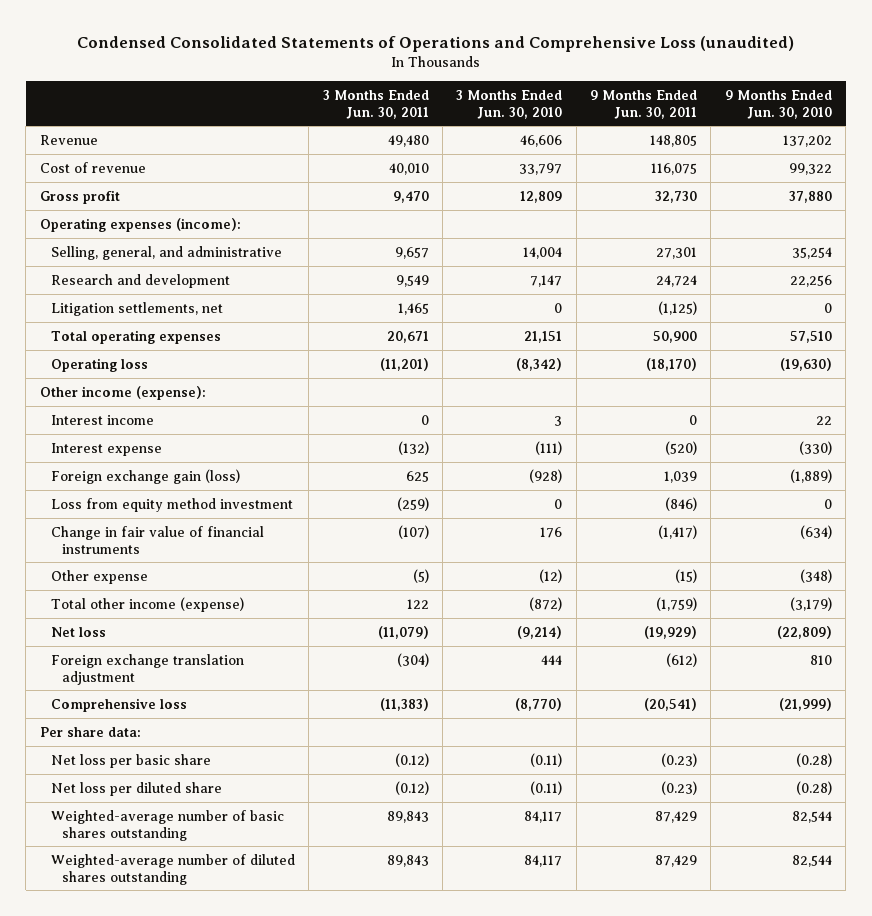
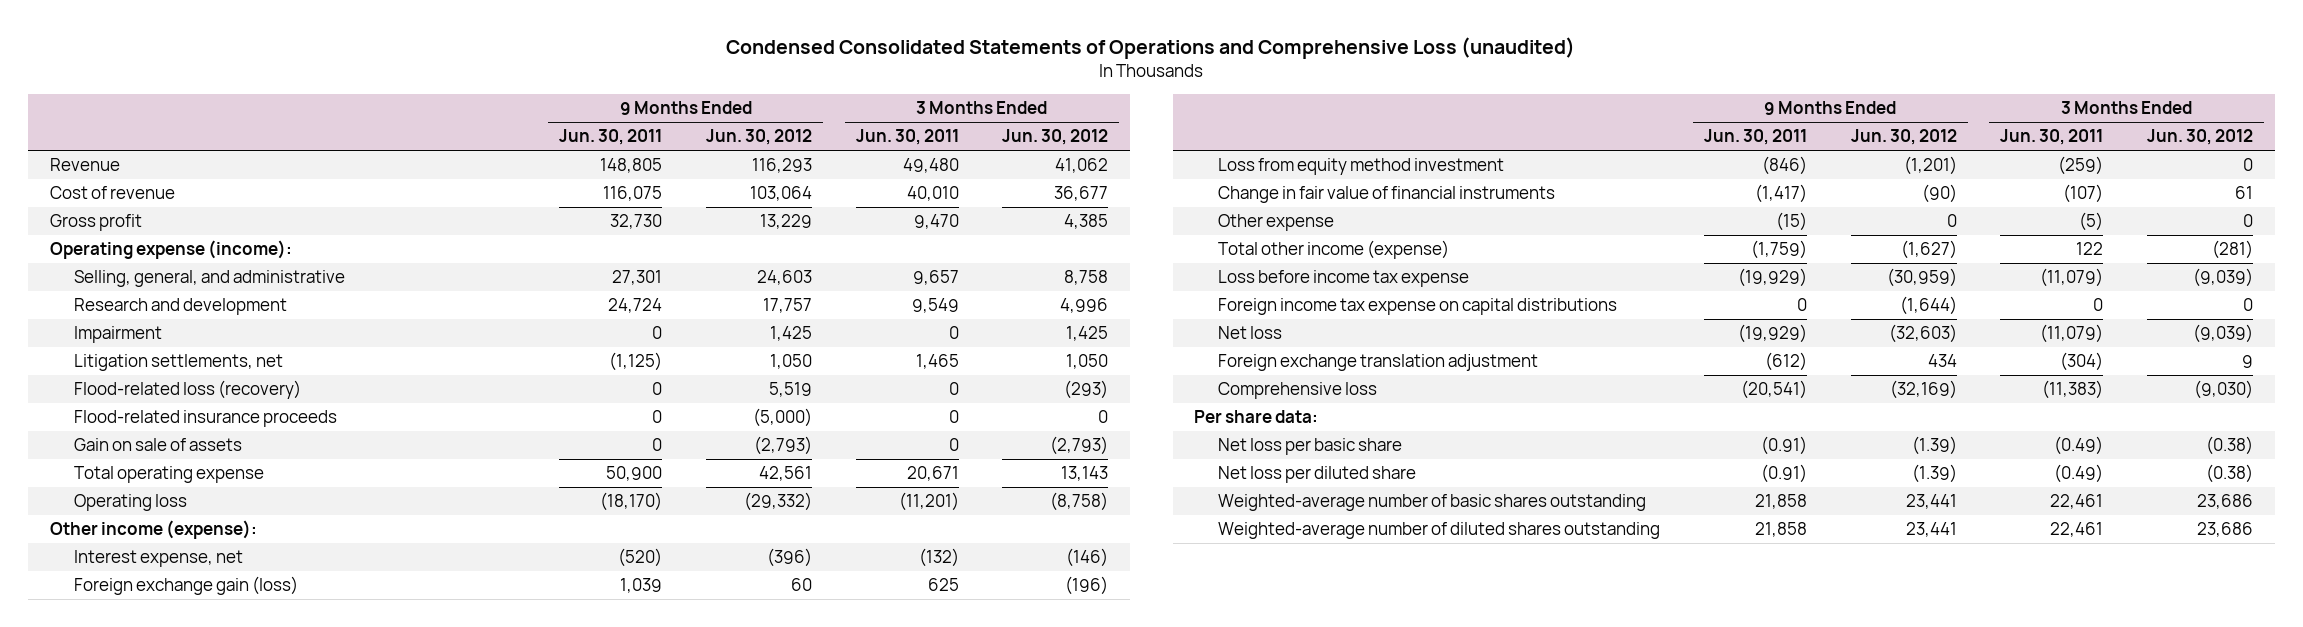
- | 3 Months Ended Jun. 30, 2011 | 3 Months Ended Jun. 30, 2010 | 9 Months Ended Jun. 30, 2011 | 9 Months Ended Jun. 30, 2010
+ | 9 Months Ended Jun. 30, 2011 | 9 Months Ended Jun. 30, 2012 | 3 Months Ended Jun. 30, 2011 | 3 Months Ended Jun. 30, 2012
- Operating expenses (income):
+ Operating expense (income):
+ Impairment | 0 | 1,425 | 0 | 1,425
- Total operating expenses | 20,671 | 21,151 | 50,900 | 57,510
+ Flood-related loss (recovery) | 0 | 5,519 | 0 | (293)
+ Flood-related insurance proceeds | 0 | (5,000) | 0 | 0
+ Gain on sale of assets | 0 | (2,793) | 0 | (2,793)
+ Total operating expense | 50,900 | 42,561 | 20,671 | 13,143
- Interest income | 0 | 3 | 0 | 22
- Interest expense | (132) | (111) | (520) | (330)
+ Interest expense, net | (520) | (396) | (132) | (146)
+ Loss before income tax expense | (19,929) | (30,959) | (11,079) | (9,039)
+ Foreign income tax expense on capital distributions | 0 | (1,644) | 0 | 0
- Net loss per basic share | (0.12) | (0.11) | (0.23) | (0.28)
- Net loss per diluted share | (0.12) | (0.11) | (0.23) | (0.28)
- Weighted-average number of basic shares outstanding | 89,843 | 84,117 | 87,429 | 82,544
- Weighted-average number of diluted shares outstanding | 89,843 | 84,117 | 87,429 | 82,544
+ Net loss per basic share | (0.91) | (1.39) | (0.49) | (0.38)
+ Net loss per diluted share | (0.91) | (1.39) | (0.49) | (0.38)
+ Weighted-average number of basic shares outstanding | 21,858 | 23,441 | 22,461 | 23,686
+ Weighted-average number of diluted shares outstanding | 21,858 | 23,441 | 22,461 | 23,686

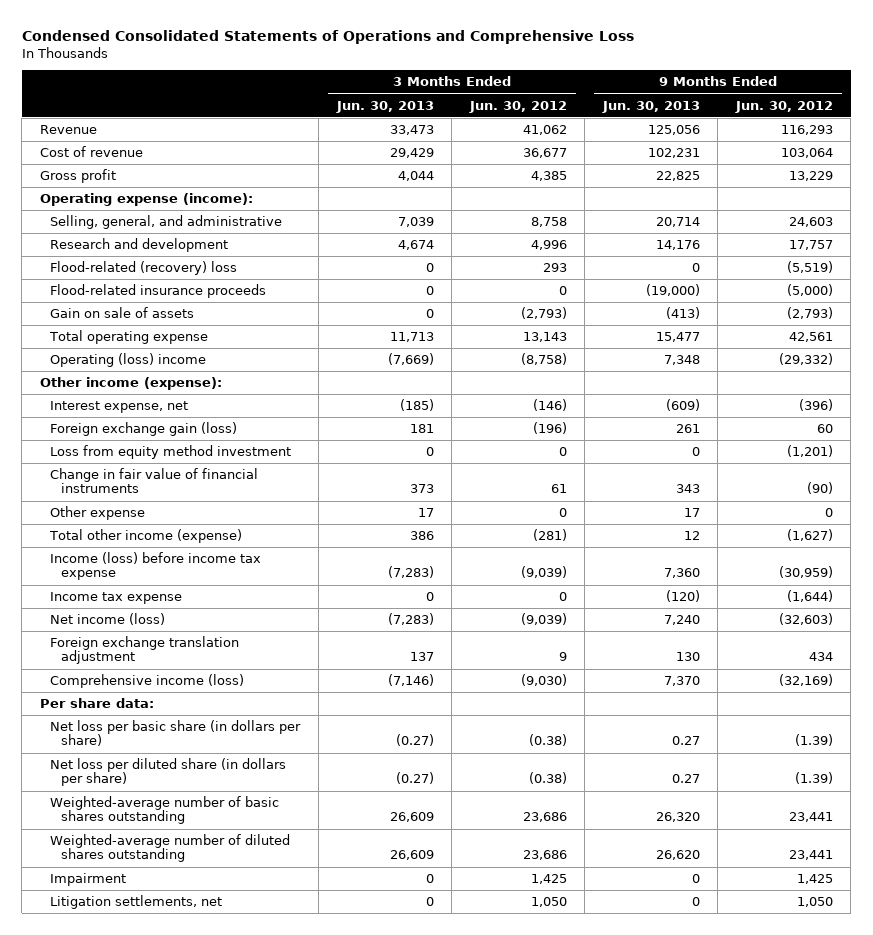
- Condensed Consolidated Statements of Operations and Comprehensive Loss (unaudited)
+ Condensed Consolidated Statements of Operations and Comprehensive Loss
- | 9 Months Ended Jun. 30, 2011 | 9 Months Ended Jun. 30, 2012 | 3 Months Ended Jun. 30, 2011 | 3 Months Ended Jun. 30, 2012
+ | 3 Months Ended Jun. 30, 2013 | 3 Months Ended Jun. 30, 2012 | 9 Months Ended Jun. 30, 2013 | 9 Months Ended Jun. 30, 2012
- Flood-related loss (recovery) | 0 | 5,519 | 0 | (293)
+ Flood-related (recovery) loss | 0 | 293 | 0 | (5,519)
- Operating loss | (18,170) | (29,332) | (11,201) | (8,758)
+ Operating (loss) income | (7,669) | (8,758) | 7,348 | (29,332)
- Loss before income tax expense | (19,929) | (30,959) | (11,079) | (9,039)
- Foreign income tax expense on capital distributions | 0 | (1,644) | 0 | 0
- Net loss | (19,929) | (32,603) | (11,079) | (9,039)
+ Income (loss) before income tax expense | (7,283) | (9,039) | 7,360 | (30,959)
+ Income tax expense | 0 | 0 | (120) | (1,644)
+ Net income (loss) | (7,283) | (9,039) | 7,240 | (32,603)
- Comprehensive loss | (20,541) | (32,169) | (11,383) | (9,030)
+ Comprehensive income (loss) | (7,146) | (9,030) | 7,370 | (32,169)
- Net loss per basic share | (0.91) | (1.39) | (0.49) | (0.38)
- Net loss per diluted share | (0.91) | (1.39) | (0.49) | (0.38)
+ Net loss per basic share (in dollars per share) | (0.27) | (0.38) | 0.27 | (1.39)
+ Net loss per diluted share (in dollars per share) | (0.27) | (0.38) | 0.27 | (1.39)
moved down: Impairment | 0 | 1,425 | 0 | 1,425
moved down: Litigation settlements, net | 0 | 1,050 | 0 | 1,050

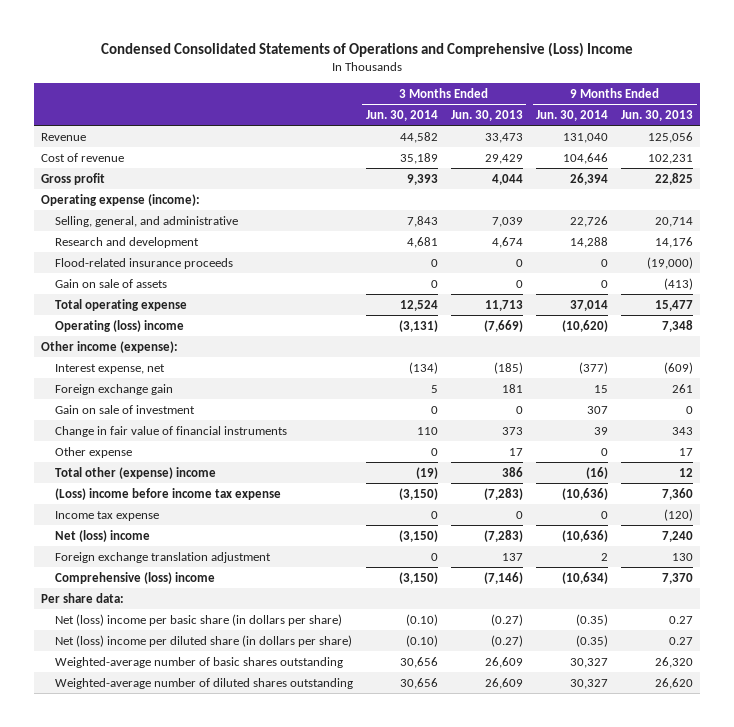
- Condensed Consolidated Statements of Operations and Comprehensive Loss
+ Condensed Consolidated Statements of Operations and Comprehensive (Loss) Income
- | 3 Months Ended Jun. 30, 2013 | 3 Months Ended Jun. 30, 2012 | 9 Months Ended Jun. 30, 2013 | 9 Months Ended Jun. 30, 2012
+ | 3 Months Ended Jun. 30, 2014 | 3 Months Ended Jun. 30, 2013 | 9 Months Ended Jun. 30, 2014 | 9 Months Ended Jun. 30, 2013
- Flood-related (recovery) loss | 0 | 293 | 0 | (5,519)
- Foreign exchange gain (loss) | 181 | (196) | 261 | 60
- Loss from equity method investment | 0 | 0 | 0 | (1,201)
+ Foreign exchange gain | 5 | 181 | 15 | 261
+ Gain on sale of investment | 0 | 0 | 307 | 0
- Total other income (expense) | 386 | (281) | 12 | (1,627)
- Income (loss) before income tax expense | (7,283) | (9,039) | 7,360 | (30,959)
+ Total other (expense) income | (19) | 386 | (16) | 12
+ (Loss) income before income tax expense | (3,150) | (7,283) | (10,636) | 7,360
- Net income (loss) | (7,283) | (9,039) | 7,240 | (32,603)
+ Net (loss) income | (3,150) | (7,283) | (10,636) | 7,240
- Comprehensive income (loss) | (7,146) | (9,030) | 7,370 | (32,169)
+ Comprehensive (loss) income | (3,150) | (7,146) | (10,634) | 7,370
- Net loss per basic share (in dollars per share) | (0.27) | (0.38) | 0.27 | (1.39)
- Net loss per diluted share (in dollars per share) | (0.27) | (0.38) | 0.27 | (1.39)
+ Net (loss) income per basic share (in dollars per share) | (0.10) | (0.27) | (0.35) | 0.27
+ Net (loss) income per diluted share (in dollars per share) | (0.10) | (0.27) | (0.35) | 0.27
- Impairment | 0 | 1,425 | 0 | 1,425
- Litigation settlements, net | 0 | 1,050 | 0 | 1,050

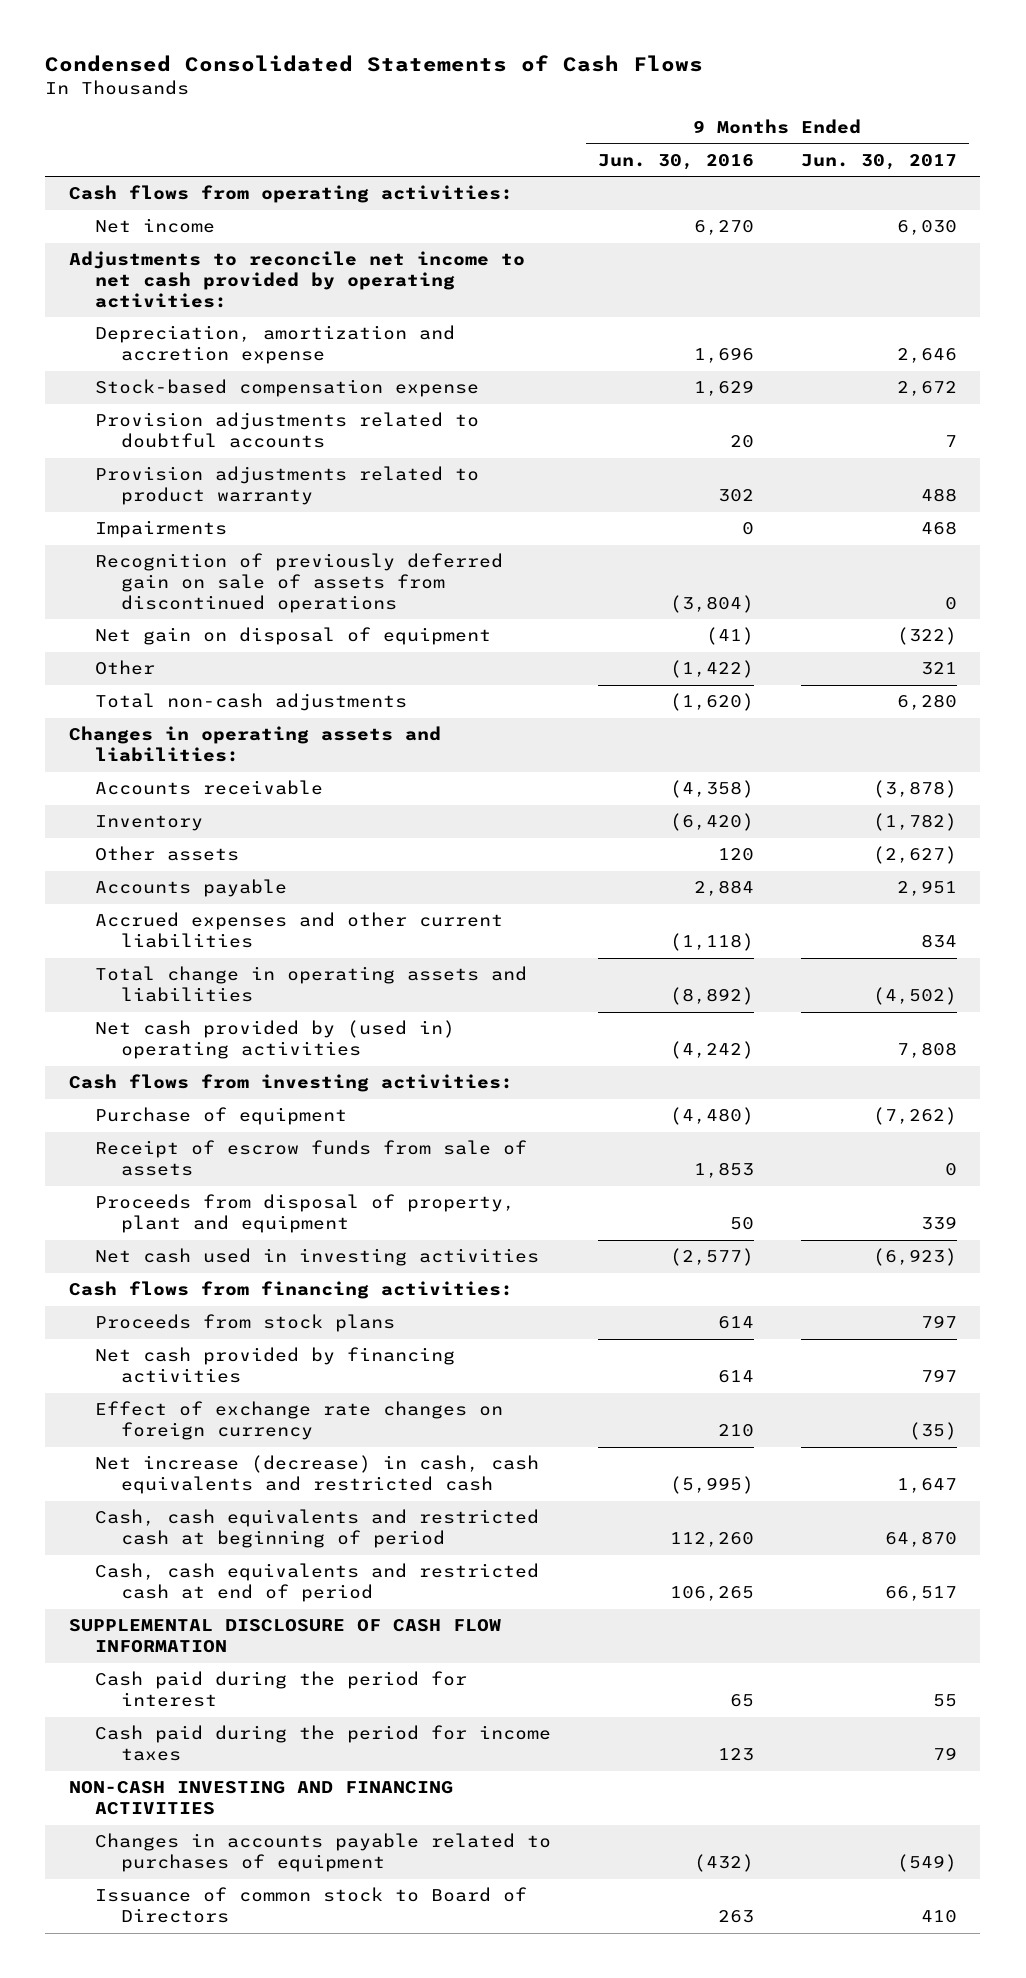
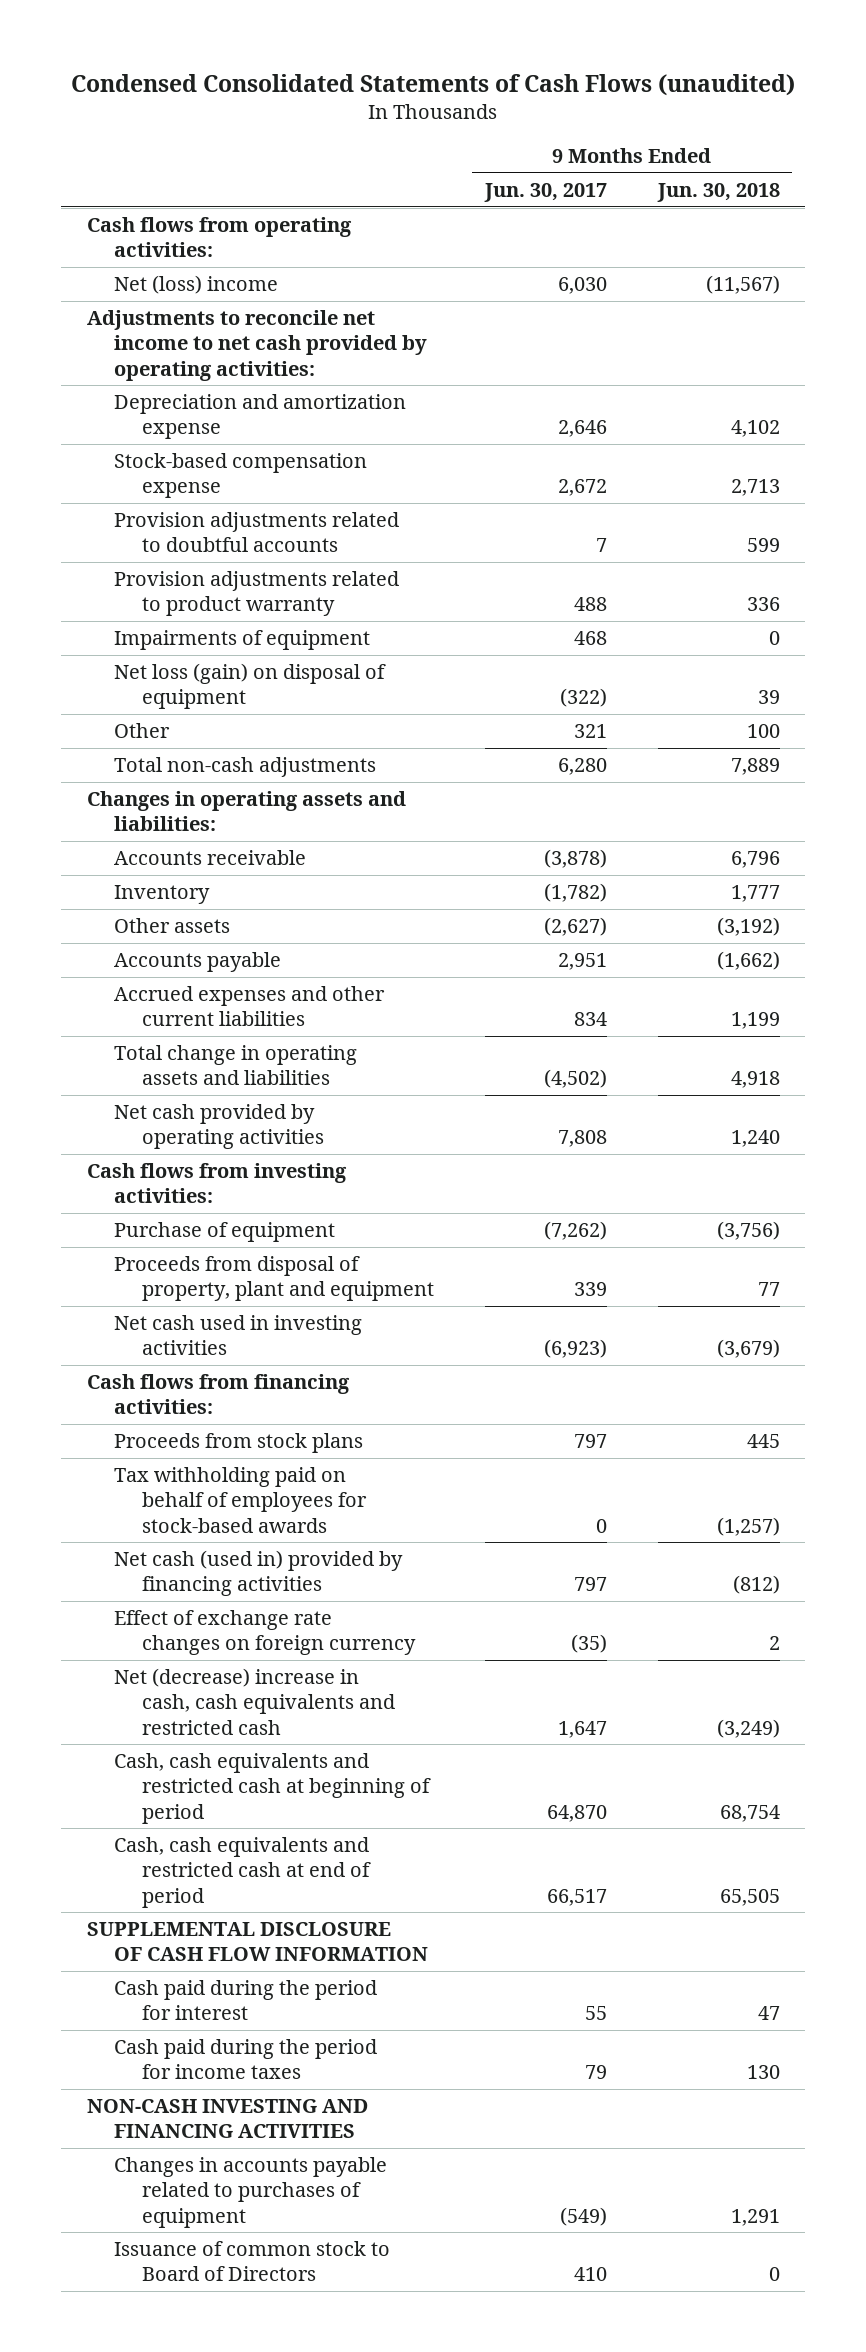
- Condensed Consolidated Statements of Cash Flows
+ Condensed Consolidated Statements of Cash Flows (unaudited)
- | 9 Months Ended Jun. 30, 2016 | 9 Months Ended Jun. 30, 2017
+ | 9 Months Ended Jun. 30, 2017 | 9 Months Ended Jun. 30, 2018
- Net income | 6,270 | 6,030
+ Net (loss) income | 6,030 | (11,567)
- Depreciation, amortization and accretion expense | 1,696 | 2,646
+ Depreciation and amortization expense | 2,646 | 4,102
- Impairments | 0 | 468
- Recognition of previously deferred gain on sale of assets from discontinued operations | (3,804) | 0
- Net gain on disposal of equipment | (41) | (322)
+ Impairments of equipment | 468 | 0
+ Net loss (gain) on disposal of equipment | (322) | 39
- Net cash provided by (used in) operating activities | (4,242) | 7,808
+ Net cash provided by operating activities | 7,808 | 1,240
- Receipt of escrow funds from sale of assets | 1,853 | 0
- Net cash provided by financing activities | 614 | 797
+ Tax withholding paid on behalf of employees for stock-based awards | 0 | (1,257)
+ Net cash (used in) provided by financing activities | 797 | (812)
- Net increase (decrease) in cash, cash equivalents and restricted cash | (5,995) | 1,647
+ Net (decrease) increase in cash, cash equivalents and restricted cash | 1,647 | (3,249)

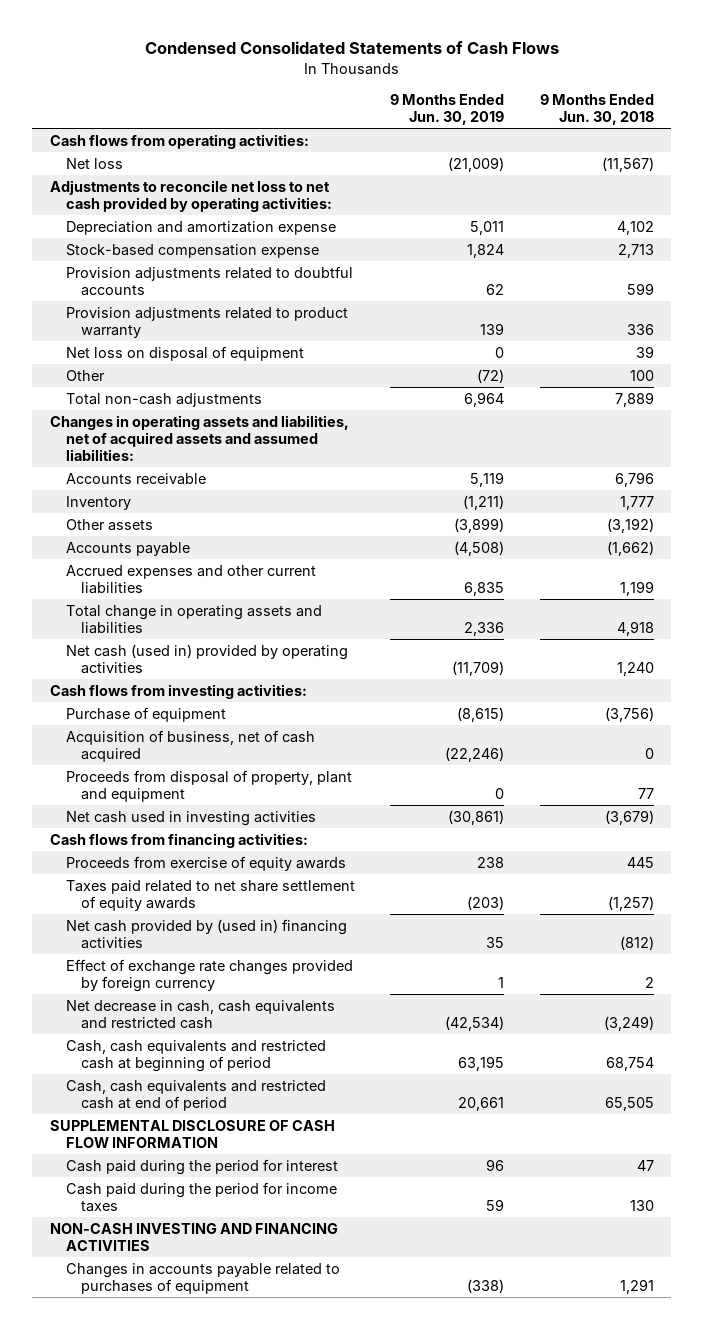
- Condensed Consolidated Statements of Cash Flows (unaudited)
+ Condensed Consolidated Statements of Cash Flows
- | 9 Months Ended Jun. 30, 2017 | 9 Months Ended Jun. 30, 2018
+ | 9 Months Ended Jun. 30, 2019 | 9 Months Ended Jun. 30, 2018
- Net (loss) income | 6,030 | (11,567)
- Adjustments to reconcile net income to net cash provided by operating activities:
+ Net loss | (21,009) | (11,567)
+ Adjustments to reconcile net loss to net cash provided by operating activities:
- Impairments of equipment | 468 | 0
- Net loss (gain) on disposal of equipment | (322) | 39
+ Net loss on disposal of equipment | 0 | 39
- Changes in operating assets and liabilities:
+ Changes in operating assets and liabilities, net of acquired assets and assumed liabilities:
- Net cash provided by operating activities | 7,808 | 1,240
+ Net cash (used in) provided by operating activities | (11,709) | 1,240
+ Acquisition of business, net of cash acquired | (22,246) | 0
- Proceeds from stock plans | 797 | 445
- Tax withholding paid on behalf of employees for stock-based awards | 0 | (1,257)
- Net cash (used in) provided by financing activities | 797 | (812)
- Effect of exchange rate changes on foreign currency | (35) | 2
- Net (decrease) increase in cash, cash equivalents and restricted cash | 1,647 | (3,249)
+ Proceeds from exercise of equity awards | 238 | 445
+ Taxes paid related to net share settlement of equity awards | (203) | (1,257)
+ Net cash provided by (used in) financing activities | 35 | (812)
+ Effect of exchange rate changes provided by foreign currency | 1 | 2
+ Net decrease in cash, cash equivalents and restricted cash | (42,534) | (3,249)
- Issuance of common stock to Board of Directors | 410 | 0

